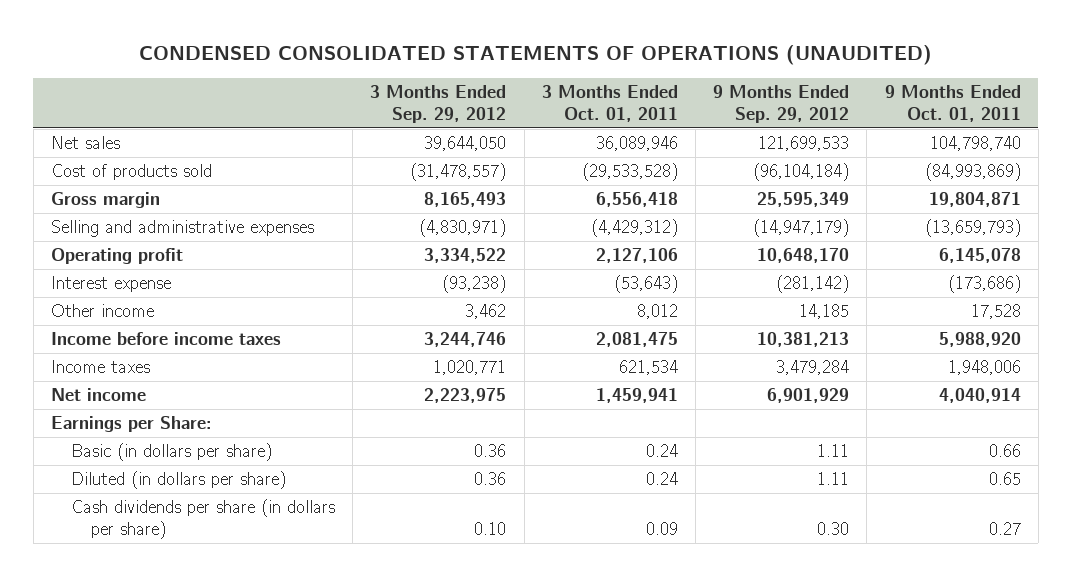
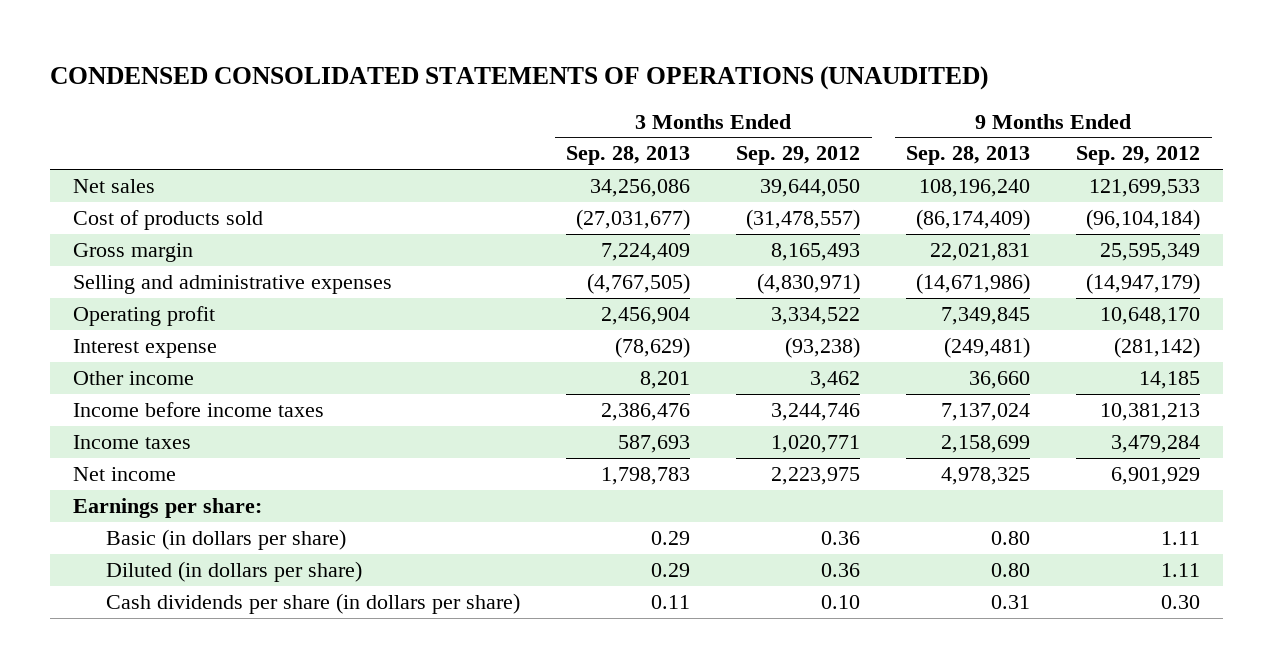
- | 3 Months Ended Sep. 29, 2012 | 3 Months Ended Oct. 01, 2011 | 9 Months Ended Sep. 29, 2012 | 9 Months Ended Oct. 01, 2011
+ | 3 Months Ended Sep. 28, 2013 | 3 Months Ended Sep. 29, 2012 | 9 Months Ended Sep. 28, 2013 | 9 Months Ended Sep. 29, 2012
- Earnings per Share:
+ Earnings per share:

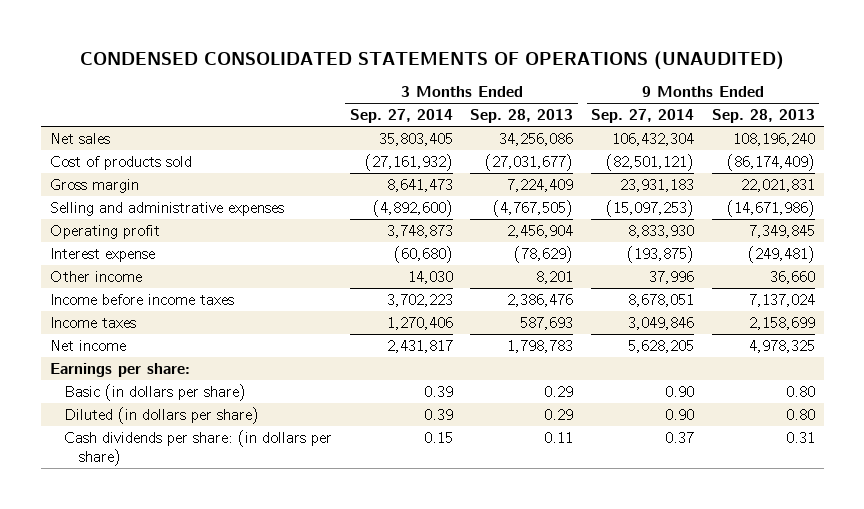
- | 3 Months Ended Sep. 28, 2013 | 3 Months Ended Sep. 29, 2012 | 9 Months Ended Sep. 28, 2013 | 9 Months Ended Sep. 29, 2012
+ | 3 Months Ended Sep. 27, 2014 | 3 Months Ended Sep. 28, 2013 | 9 Months Ended Sep. 27, 2014 | 9 Months Ended Sep. 28, 2013
- Cash dividends per share (in dollars per share) | 0.11 | 0.10 | 0.31 | 0.30
+ Cash dividends per share: (in dollars per share) | 0.15 | 0.11 | 0.37 | 0.31

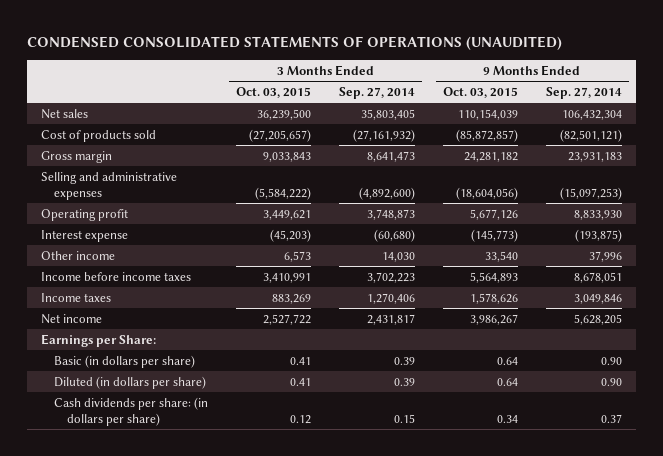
- | 3 Months Ended Sep. 27, 2014 | 3 Months Ended Sep. 28, 2013 | 9 Months Ended Sep. 27, 2014 | 9 Months Ended Sep. 28, 2013
+ | 3 Months Ended Oct. 03, 2015 | 3 Months Ended Sep. 27, 2014 | 9 Months Ended Oct. 03, 2015 | 9 Months Ended Sep. 27, 2014
- Earnings per share:
+ Earnings per Share:

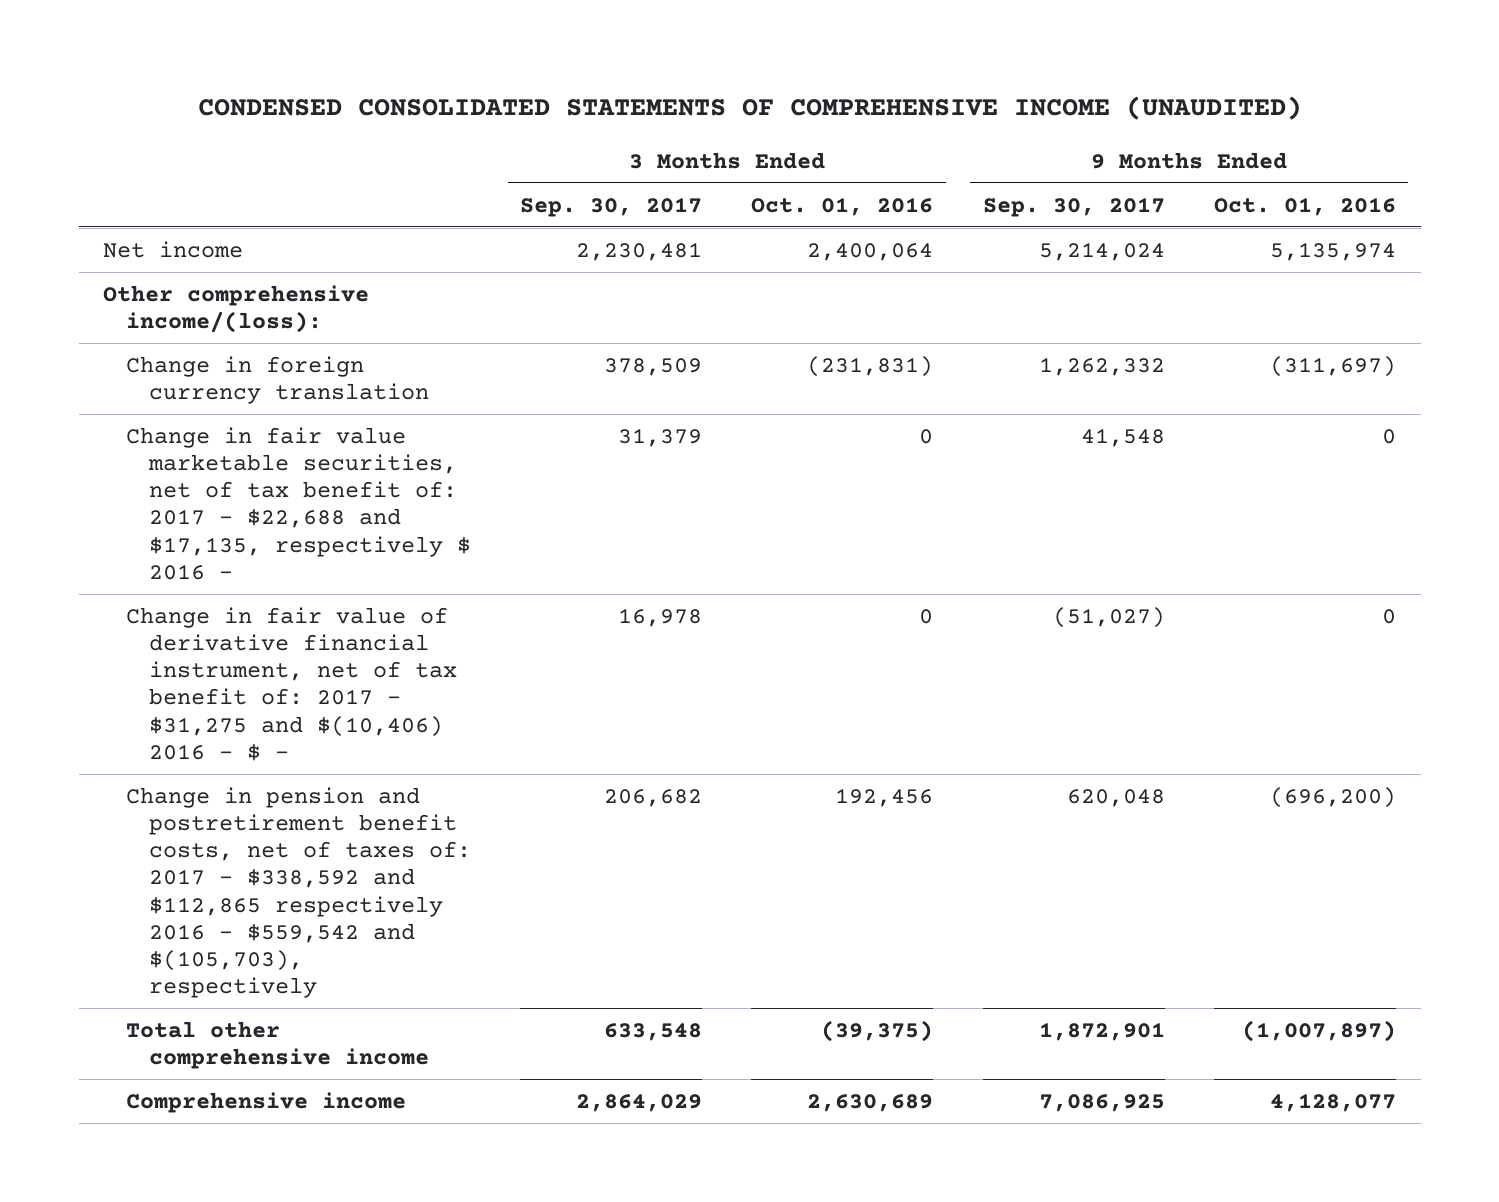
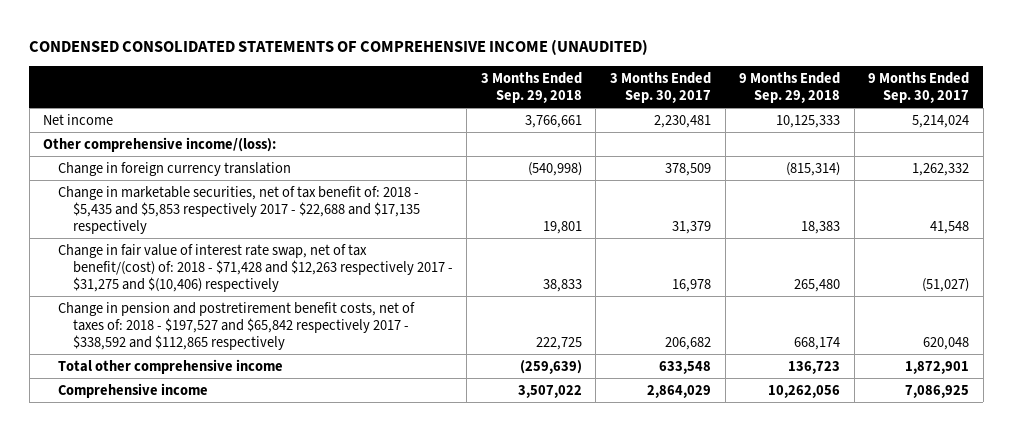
- | 3 Months Ended Sep. 30, 2017 | 3 Months Ended Oct. 01, 2016 | 9 Months Ended Sep. 30, 2017 | 9 Months Ended Oct. 01, 2016
+ | 3 Months Ended Sep. 29, 2018 | 3 Months Ended Sep. 30, 2017 | 9 Months Ended Sep. 29, 2018 | 9 Months Ended Sep. 30, 2017
- Change in fair value marketable securities, net of tax benefit of: 2017 - $22,688 and $17,135, respectively $ 2016 - | 31,379 | 0 | 41,548 | 0
- Change in fair value of derivative financial instrument, net of tax benefit of: 2017 - $31,275 and $(10,406) 2016 - $ - | 16,978 | 0 | (51,027) | 0
- Change in pension and postretirement benefit costs, net of taxes of: 2017 - $338,592 and $112,865 respectively 2016 - $559,542 and $(105,703), respectively | 206,682 | 192,456 | 620,048 | (696,200)
+ Change in marketable securities, net of tax benefit of: 2018 - $5,435 and $5,853 respectively 2017 - $22,688 and $17,135 respectively | 19,801 | 31,379 | 18,383 | 41,548
+ Change in fair value of interest rate swap, net of tax benefit/(cost) of: 2018 - $71,428 and $12,263 respectively 2017 - $31,275 and $(10,406) respectively | 38,833 | 16,978 | 265,480 | (51,027)
+ Change in pension and postretirement benefit costs, net of taxes of: 2018 - $197,527 and $65,842 respectively 2017 - $338,592 and $112,865 respectively | 222,725 | 206,682 | 668,174 | 620,048

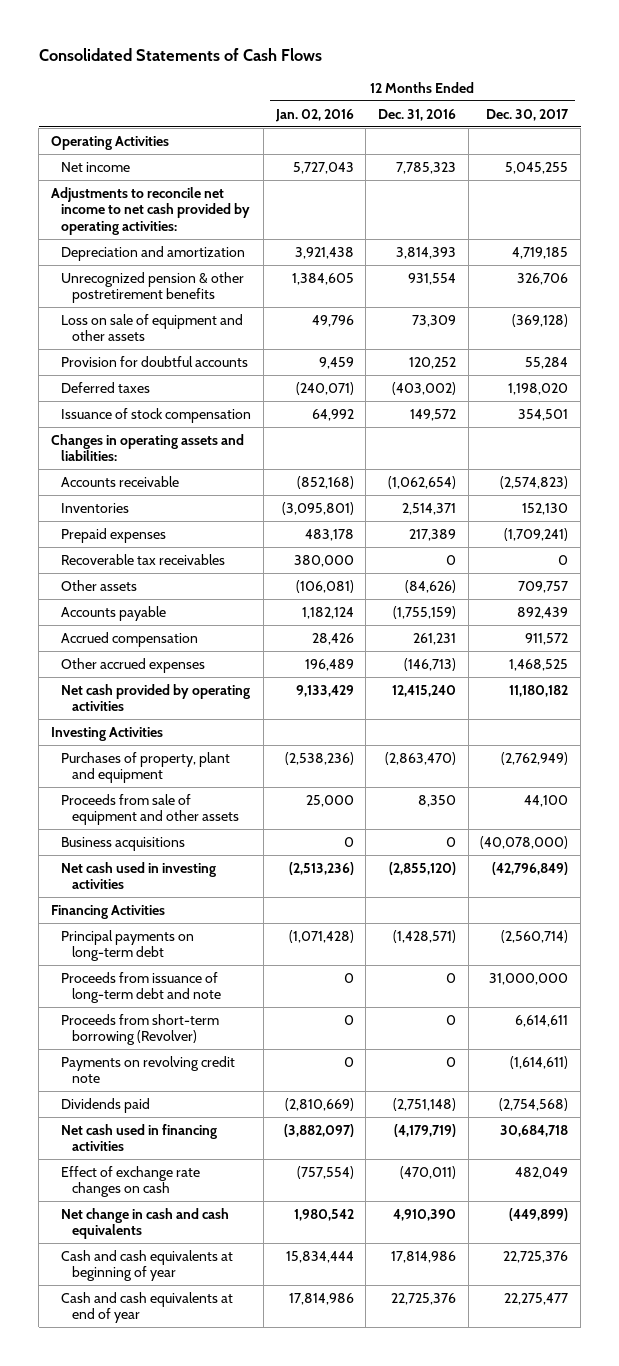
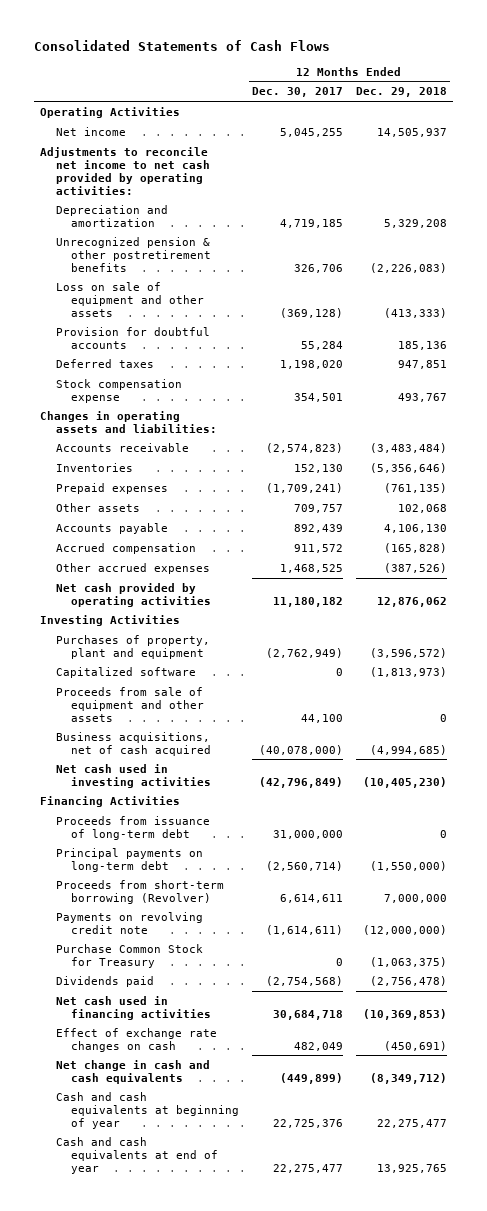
- | 12 Months Ended Jan. 02, 2016 | 12 Months Ended Dec. 31, 2016 | 12 Months Ended Dec. 30, 2017
+ | 12 Months Ended Dec. 30, 2017 | 12 Months Ended Dec. 29, 2018
- Issuance of stock compensation | 64,992 | 149,572 | 354,501
+ Stock compensation expense | 354,501 | 493,767
- Recoverable tax receivables | 380,000 | 0 | 0
+ Capitalized software | 0 | (1,813,973)
- Business acquisitions | 0 | 0 | (40,078,000)
+ Business acquisitions, net of cash acquired | (40,078,000) | (4,994,685)
+ Proceeds from issuance of long-term debt | 31,000,000 | 0
- Proceeds from issuance of long-term debt and note | 0 | 0 | 31,000,000
+ Purchase Common Stock for Treasury | 0 | (1,063,375)

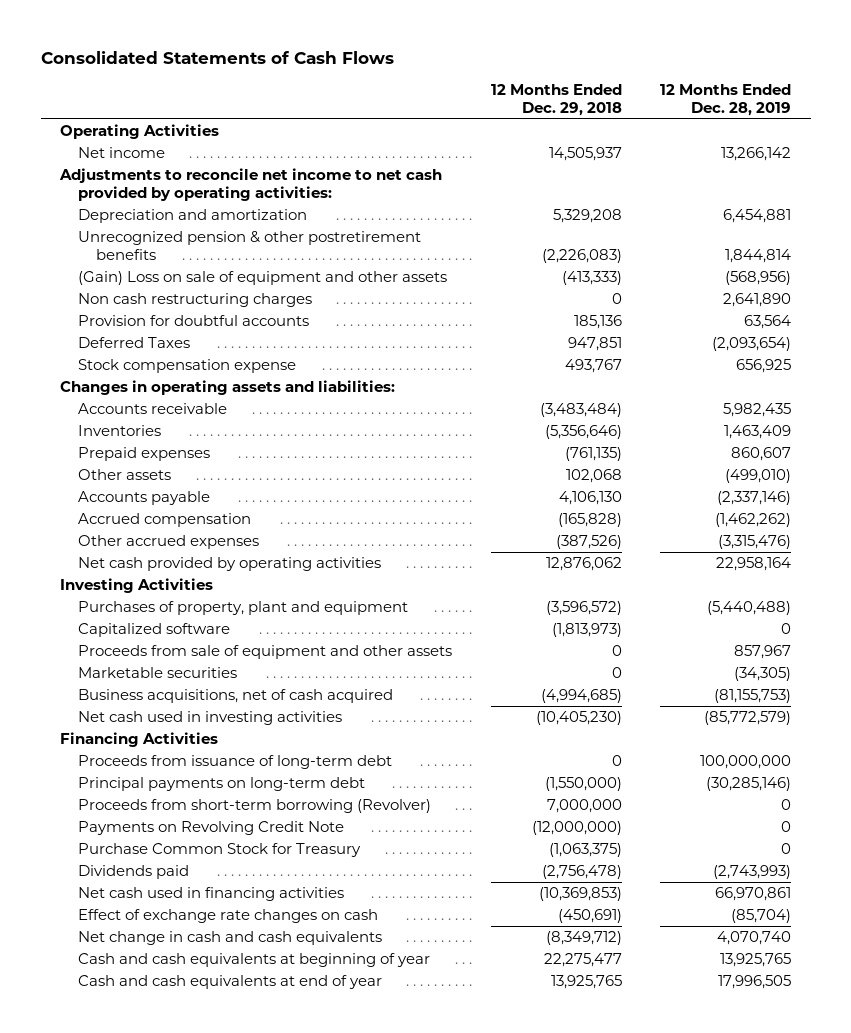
- | 12 Months Ended Dec. 30, 2017 | 12 Months Ended Dec. 29, 2018
+ | 12 Months Ended Dec. 29, 2018 | 12 Months Ended Dec. 28, 2019
- Loss on sale of equipment and other assets | (369,128) | (413,333)
+ (Gain) Loss on sale of equipment and other assets | (413,333) | (568,956)
+ Non cash restructuring charges | 0 | 2,641,890
- Deferred taxes | 1,198,020 | 947,851
+ Deferred Taxes | 947,851 | (2,093,654)
+ Marketable securities | 0 | (34,305)
- Payments on revolving credit note | (1,614,611) | (12,000,000)
+ Payments on Revolving Credit Note | (12,000,000) | 0

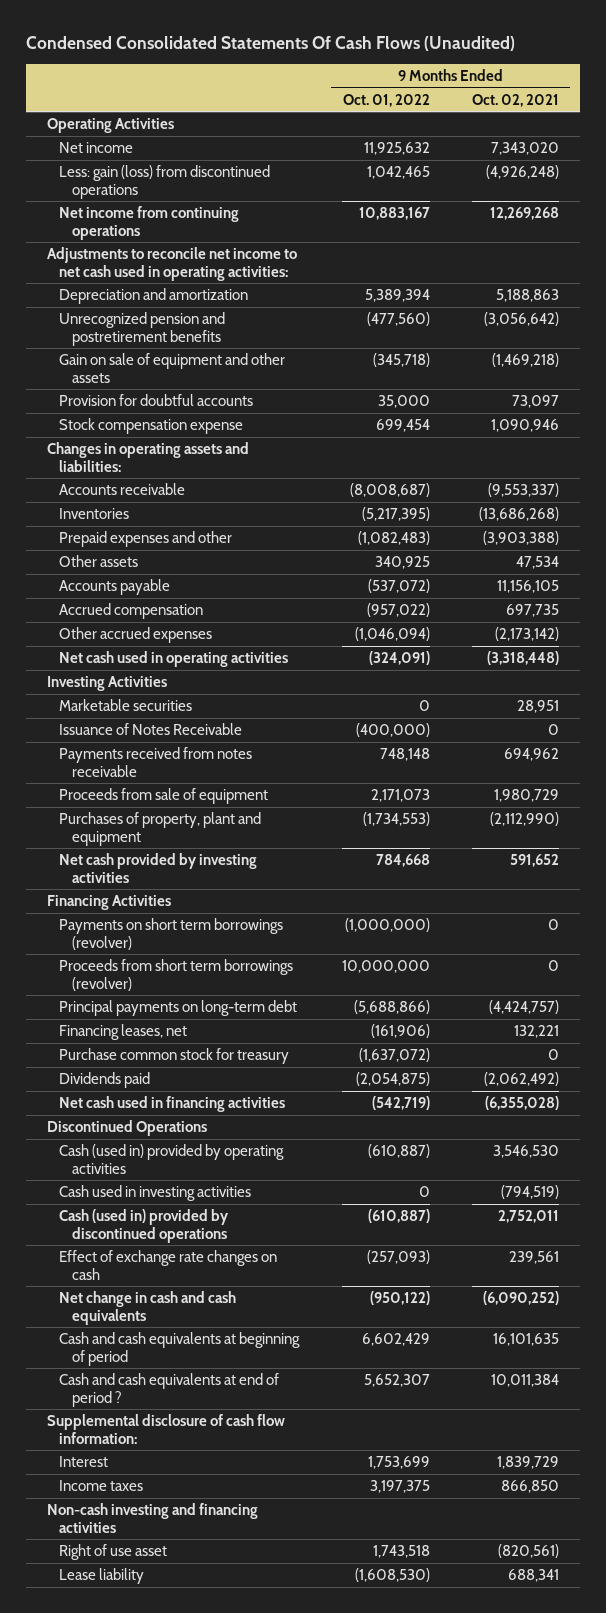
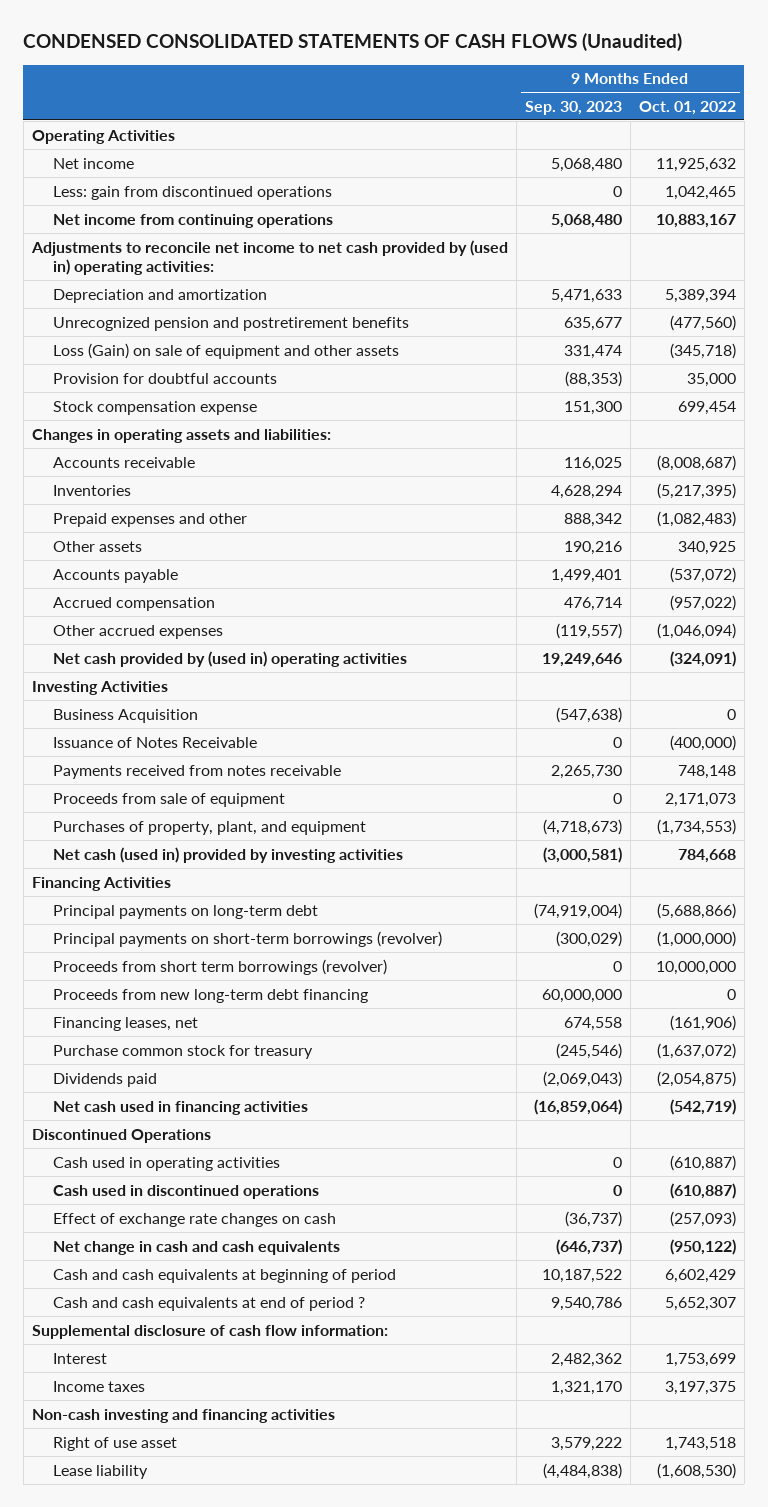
- Condensed Consolidated Statements Of Cash Flows (Unaudited)
+ CONDENSED CONSOLIDATED STATEMENTS OF CASH FLOWS (Unaudited)
- | 9 Months Ended Oct. 01, 2022 | 9 Months Ended Oct. 02, 2021
+ | 9 Months Ended Sep. 30, 2023 | 9 Months Ended Oct. 01, 2022
- Less: gain (loss) from discontinued operations | 1,042,465 | (4,926,248)
+ Less: gain from discontinued operations | 0 | 1,042,465
- Adjustments to reconcile net income to net cash used in operating activities:
+ Adjustments to reconcile net income to net cash provided by (used in) operating activities:
- Gain on sale of equipment and other assets | (345,718) | (1,469,218)
+ Loss (Gain) on sale of equipment and other assets | 331,474 | (345,718)
- Net cash used in operating activities | (324,091) | (3,318,448)
+ Net cash provided by (used in) operating activities | 19,249,646 | (324,091)
- Marketable securities | 0 | 28,951
+ Business Acquisition | (547,638) | 0
- Purchases of property, plant and equipment | (1,734,553) | (2,112,990)
- Net cash provided by investing activities | 784,668 | 591,652
+ Purchases of property, plant, and equipment | (4,718,673) | (1,734,553)
+ Net cash (used in) provided by investing activities | (3,000,581) | 784,668
- Payments on short term borrowings (revolver) | (1,000,000) | 0
+ Principal payments on short-term borrowings (revolver) | (300,029) | (1,000,000)
moved down: Proceeds from short term borrowings (revolver) | 0 | 10,000,000
+ Proceeds from new long-term debt financing | 60,000,000 | 0
- Cash (used in) provided by operating activities | (610,887) | 3,546,530
- Cash used in investing activities | 0 | (794,519)
- Cash (used in) provided by discontinued operations | (610,887) | 2,752,011
+ Cash used in operating activities | 0 | (610,887)
+ Cash used in discontinued operations | 0 | (610,887)

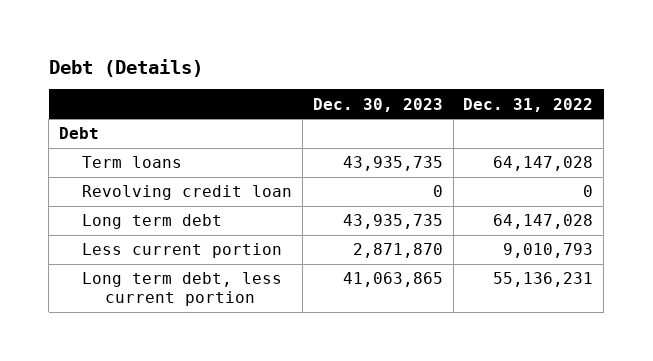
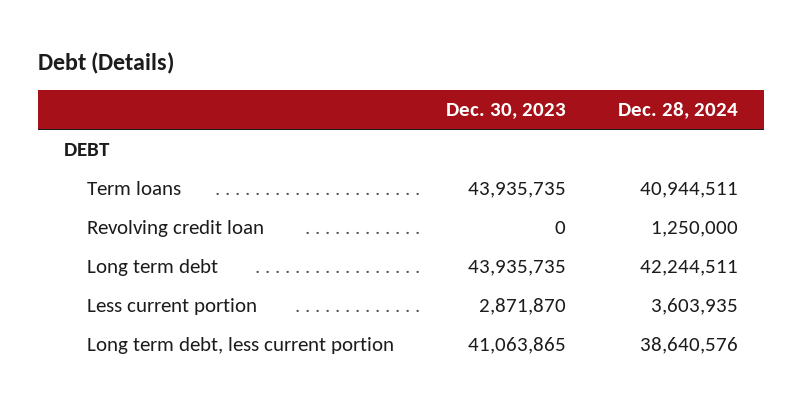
- | Dec. 30, 2023 | Dec. 31, 2022
+ | Dec. 30, 2023 | Dec. 28, 2024
- Debt
+ DEBT

